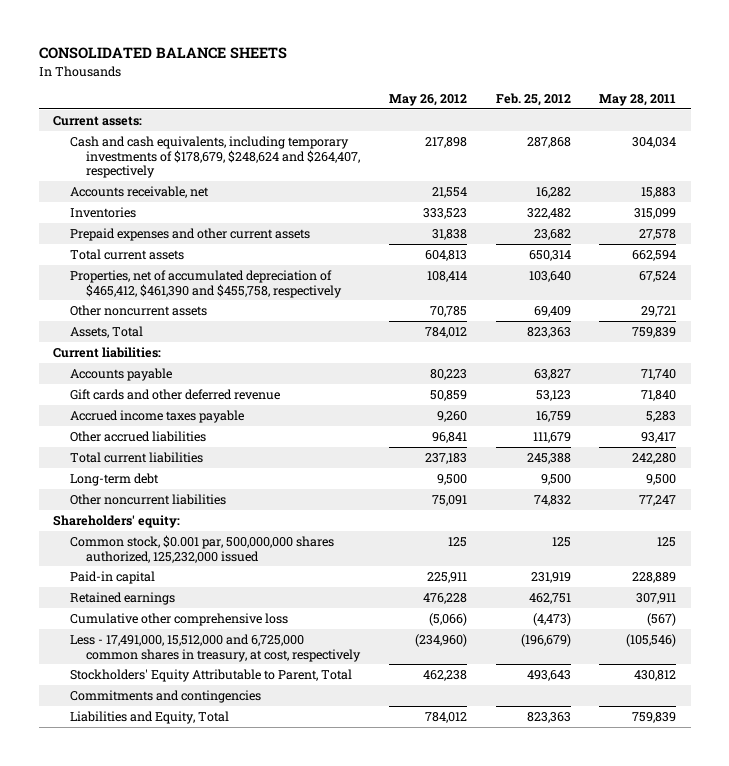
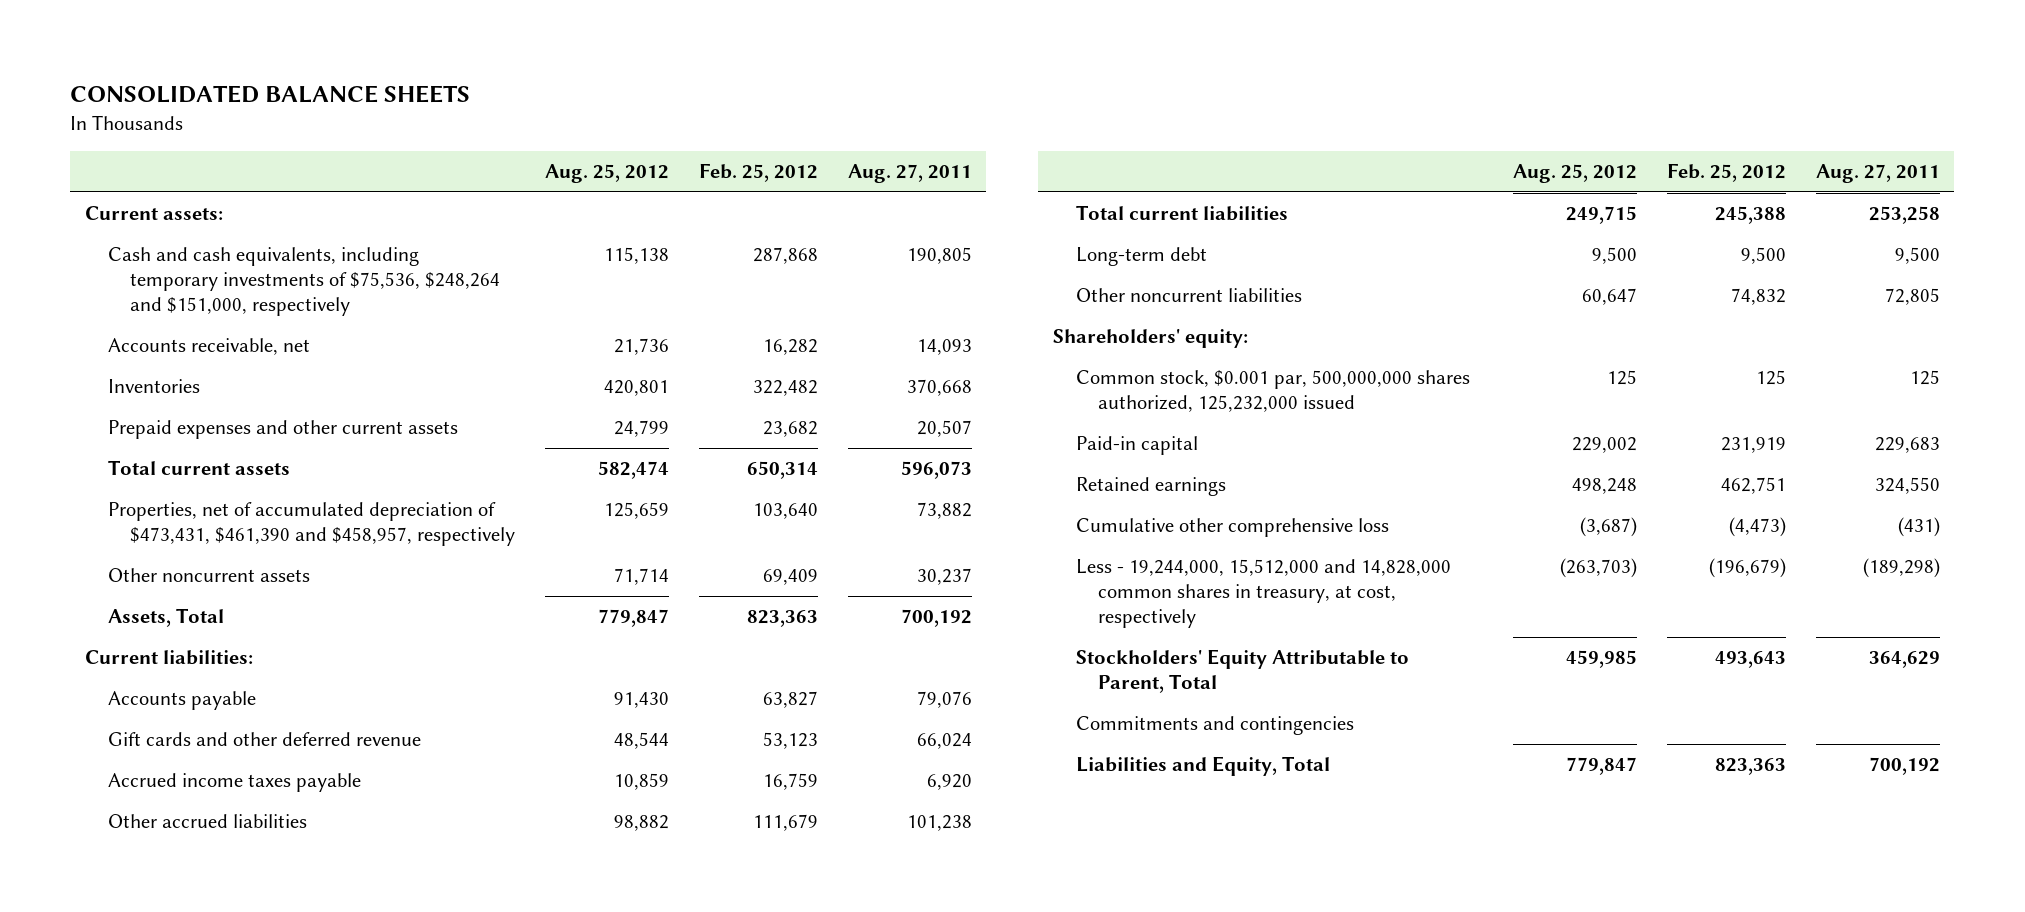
- | May 26, 2012 | Feb. 25, 2012 | May 28, 2011
+ | Aug. 25, 2012 | Feb. 25, 2012 | Aug. 27, 2011
- Cash and cash equivalents, including temporary investments of $178,679, $248,624 and $264,407, respectively | 217,898 | 287,868 | 304,034
+ Cash and cash equivalents, including temporary investments of $75,536, $248,264 and $151,000, respectively | 115,138 | 287,868 | 190,805
- Properties, net of accumulated depreciation of $465,412, $461,390 and $455,758, respectively | 108,414 | 103,640 | 67,524
+ Properties, net of accumulated depreciation of $473,431, $461,390 and $458,957, respectively | 125,659 | 103,640 | 73,882
- Less - 17,491,000, 15,512,000 and 6,725,000 common shares in treasury, at cost, respectively | (234,960) | (196,679) | (105,546)
+ Less - 19,244,000, 15,512,000 and 14,828,000 common shares in treasury, at cost, respectively | (263,703) | (196,679) | (189,298)

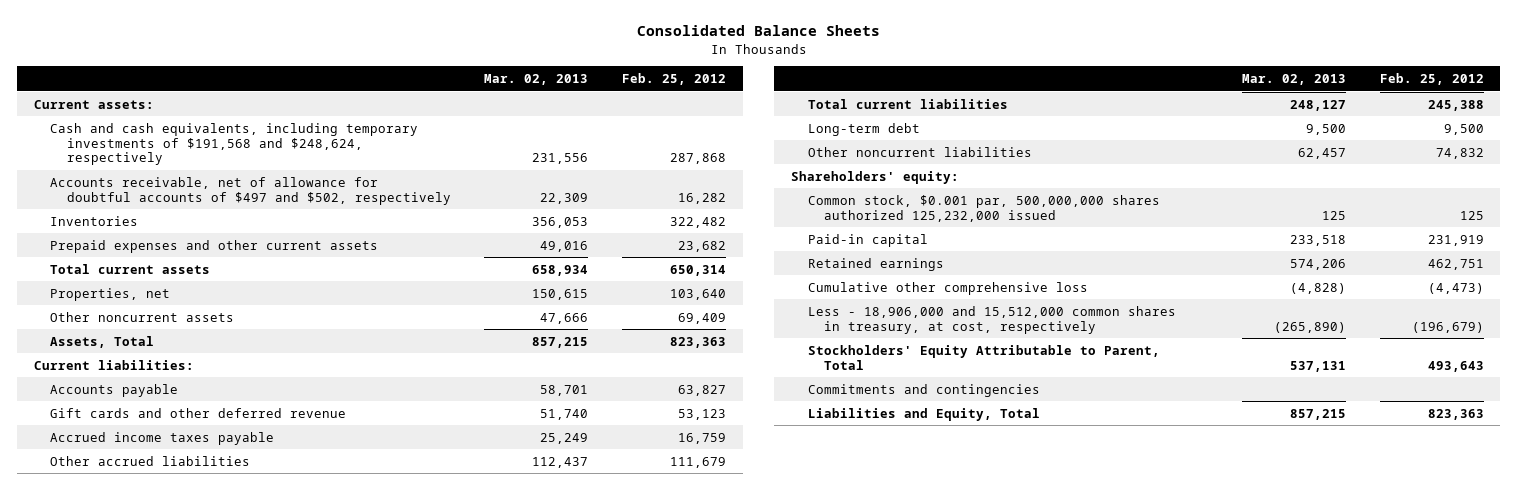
- CONSOLIDATED BALANCE SHEETS
+ Consolidated Balance Sheets
- | Aug. 25, 2012 | Feb. 25, 2012 | Aug. 27, 2011
+ | Mar. 02, 2013 | Feb. 25, 2012
- Cash and cash equivalents, including temporary investments of $75,536, $248,264 and $151,000, respectively | 115,138 | 287,868 | 190,805
- Accounts receivable, net | 21,736 | 16,282 | 14,093
+ Cash and cash equivalents, including temporary investments of $191,568 and $248,624, respectively | 231,556 | 287,868
+ Accounts receivable, net of allowance for doubtful accounts of $497 and $502, respectively | 22,309 | 16,282
- Properties, net of accumulated depreciation of $473,431, $461,390 and $458,957, respectively | 125,659 | 103,640 | 73,882
+ Properties, net | 150,615 | 103,640
- Common stock, $0.001 par, 500,000,000 shares authorized, 125,232,000 issued | 125 | 125 | 125
+ Common stock, $0.001 par, 500,000,000 shares authorized 125,232,000 issued | 125 | 125
- Less - 19,244,000, 15,512,000 and 14,828,000 common shares in treasury, at cost, respectively | (263,703) | (196,679) | (189,298)
+ Less - 18,906,000 and 15,512,000 common shares in treasury, at cost, respectively | (265,890) | (196,679)

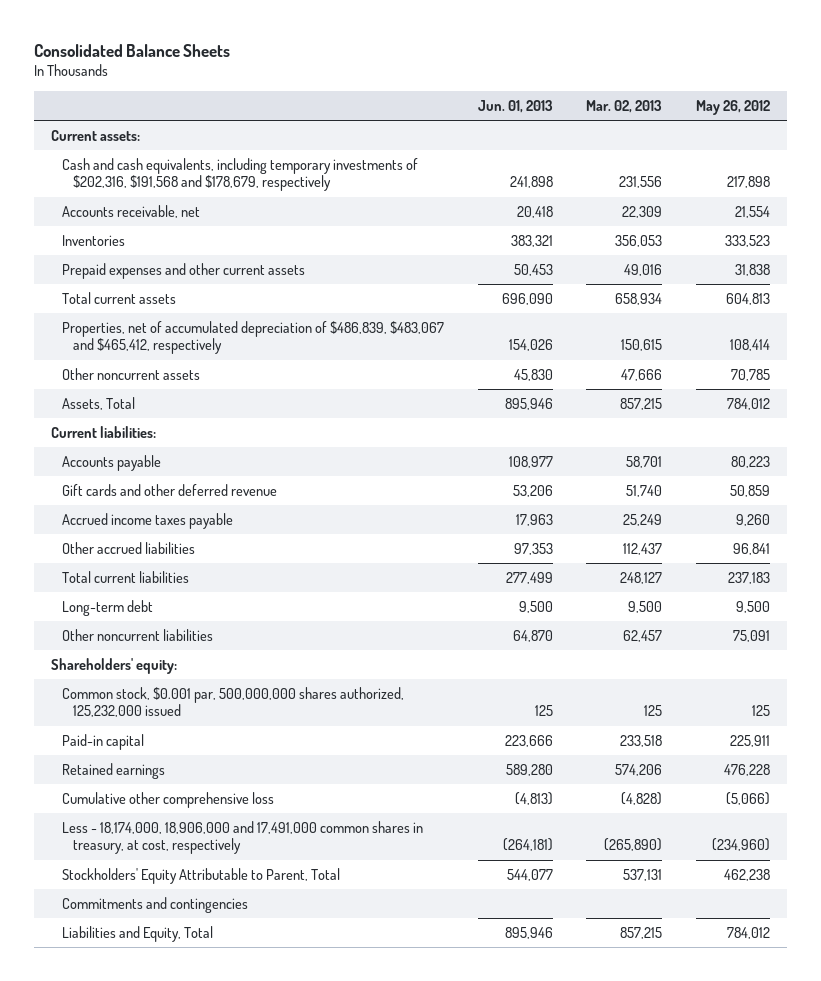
- | Mar. 02, 2013 | Feb. 25, 2012
+ | Jun. 01, 2013 | Mar. 02, 2013 | May 26, 2012
- Cash and cash equivalents, including temporary investments of $191,568 and $248,624, respectively | 231,556 | 287,868
- Accounts receivable, net of allowance for doubtful accounts of $497 and $502, respectively | 22,309 | 16,282
+ Cash and cash equivalents, including temporary investments of $202,316, $191,568 and $178,679, respectively | 241,898 | 231,556 | 217,898
+ Accounts receivable, net | 20,418 | 22,309 | 21,554
- Properties, net | 150,615 | 103,640
+ Properties, net of accumulated depreciation of $486,839, $483,067 and $465,412, respectively | 154,026 | 150,615 | 108,414
- Common stock, $0.001 par, 500,000,000 shares authorized 125,232,000 issued | 125 | 125
+ Common stock, $0.001 par, 500,000,000 shares authorized, 125,232,000 issued | 125 | 125 | 125
- Less - 18,906,000 and 15,512,000 common shares in treasury, at cost, respectively | (265,890) | (196,679)
+ Less - 18,174,000, 18,906,000 and 17,491,000 common shares in treasury, at cost, respectively | (264,181) | (265,890) | (234,960)

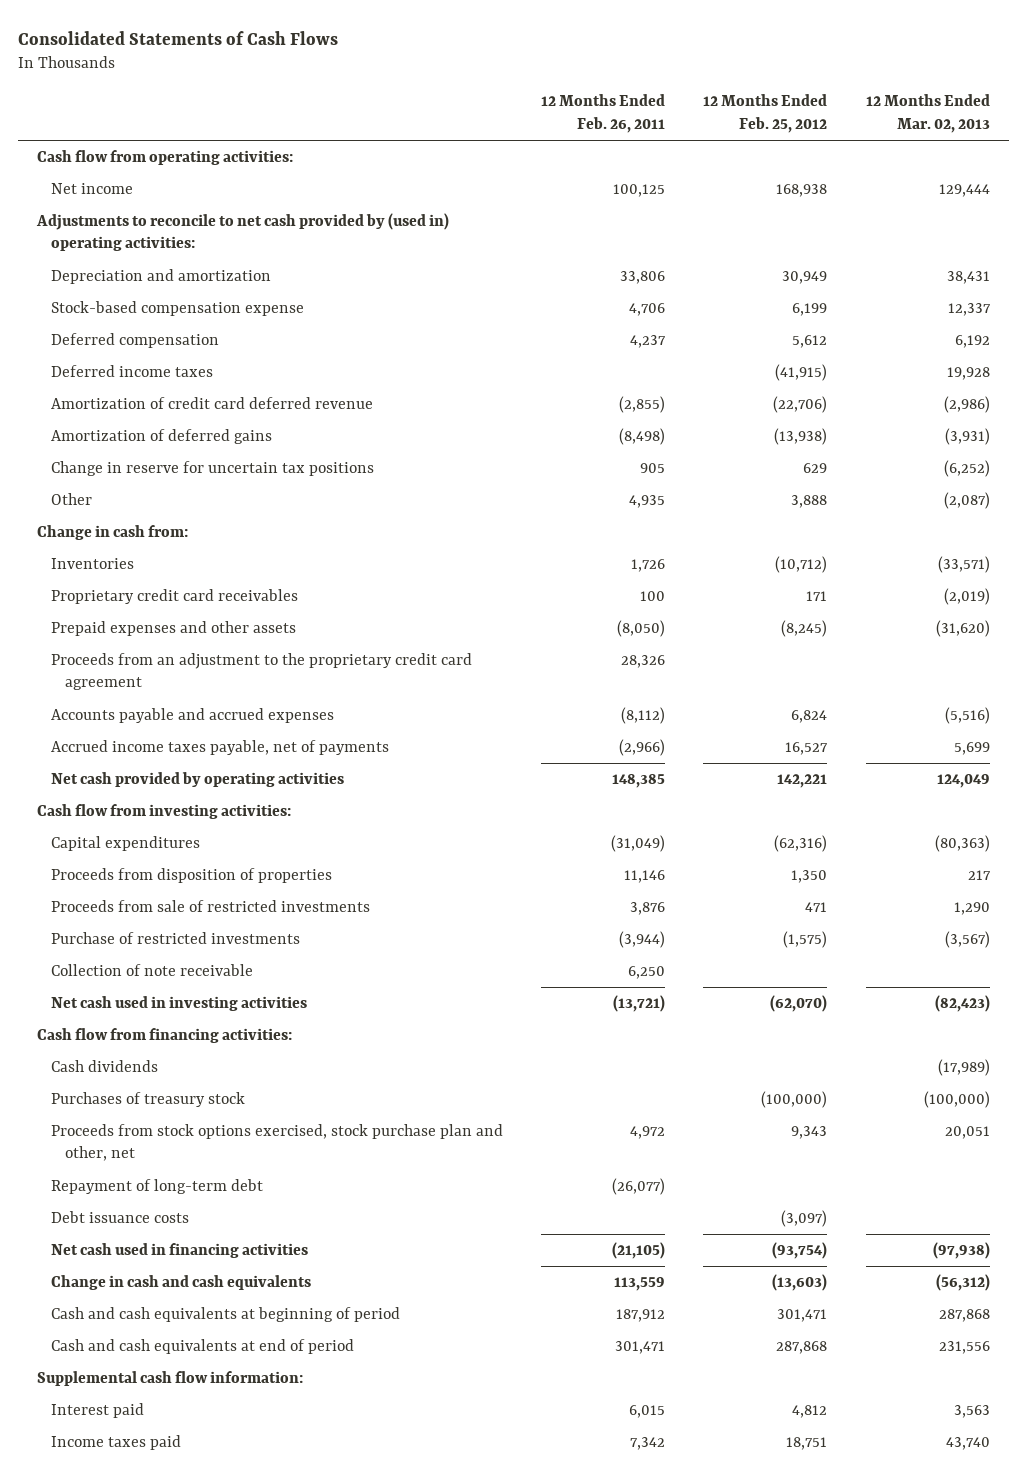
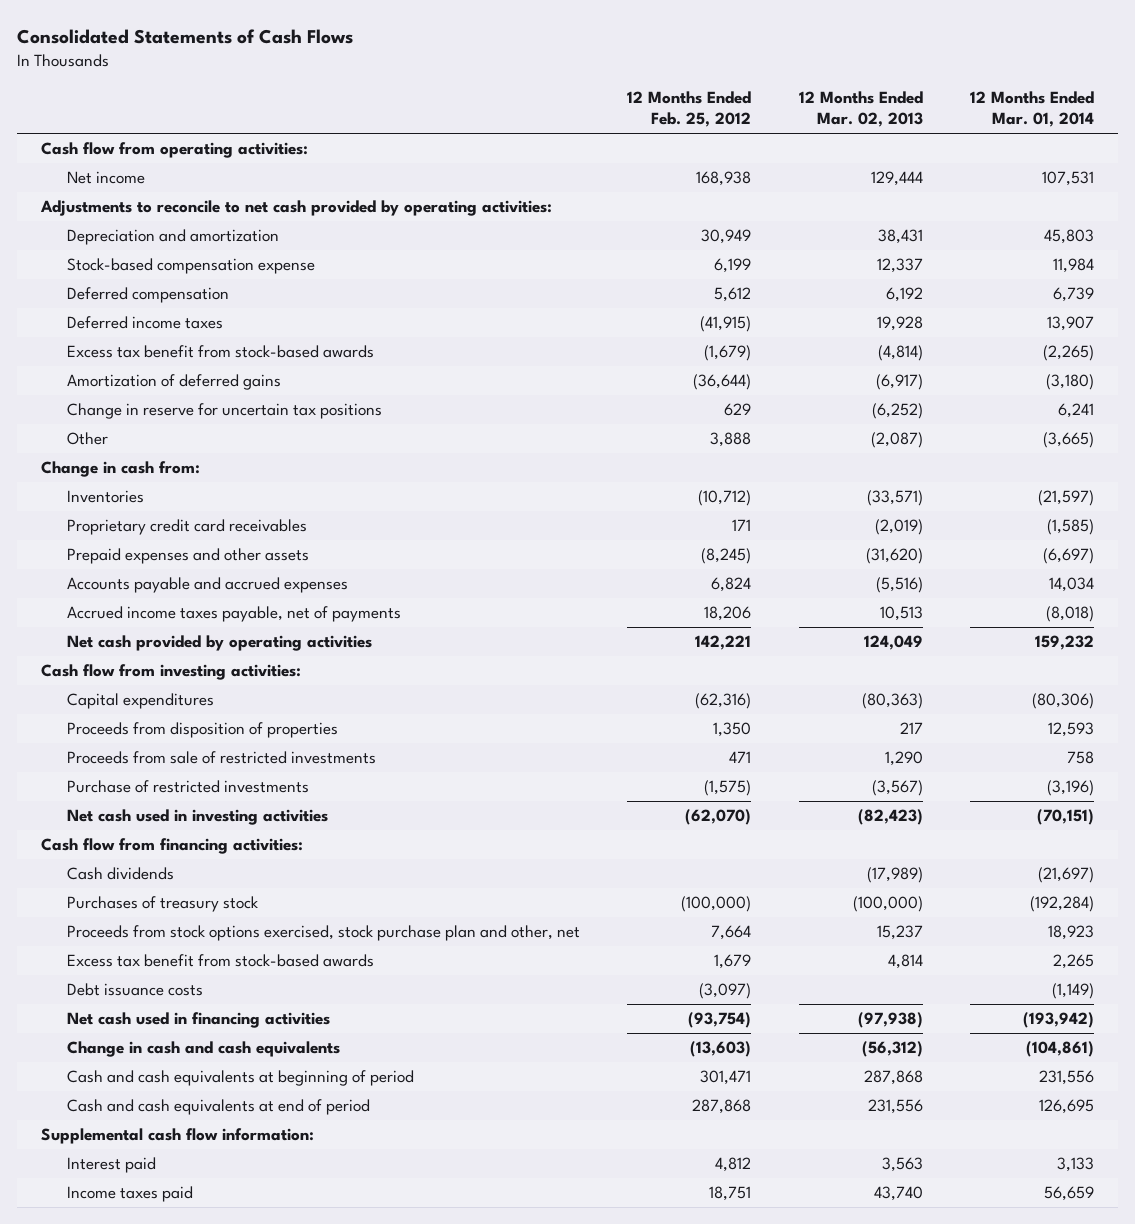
- | 12 Months Ended Feb. 26, 2011 | 12 Months Ended Feb. 25, 2012 | 12 Months Ended Mar. 02, 2013
+ | 12 Months Ended Feb. 25, 2012 | 12 Months Ended Mar. 02, 2013 | 12 Months Ended Mar. 01, 2014
- Adjustments to reconcile to net cash provided by (used in) operating activities:
+ Adjustments to reconcile to net cash provided by operating activities:
- Amortization of credit card deferred revenue | (2,855) | (22,706) | (2,986)
- Amortization of deferred gains | (8,498) | (13,938) | (3,931)
+ Excess tax benefit from stock-based awards | (1,679) | (4,814) | (2,265)
+ Amortization of deferred gains | (36,644) | (6,917) | (3,180)
- Proceeds from an adjustment to the proprietary credit card agreement | 28,326 | |
- Accrued income taxes payable, net of payments | (2,966) | 16,527 | 5,699
+ Accrued income taxes payable, net of payments | 18,206 | 10,513 | (8,018)
- Collection of note receivable | 6,250 | |
- Proceeds from stock options exercised, stock purchase plan and other, net | 4,972 | 9,343 | 20,051
- Repayment of long-term debt | (26,077) | |
+ Proceeds from stock options exercised, stock purchase plan and other, net | 7,664 | 15,237 | 18,923
+ Excess tax benefit from stock-based awards | 1,679 | 4,814 | 2,265

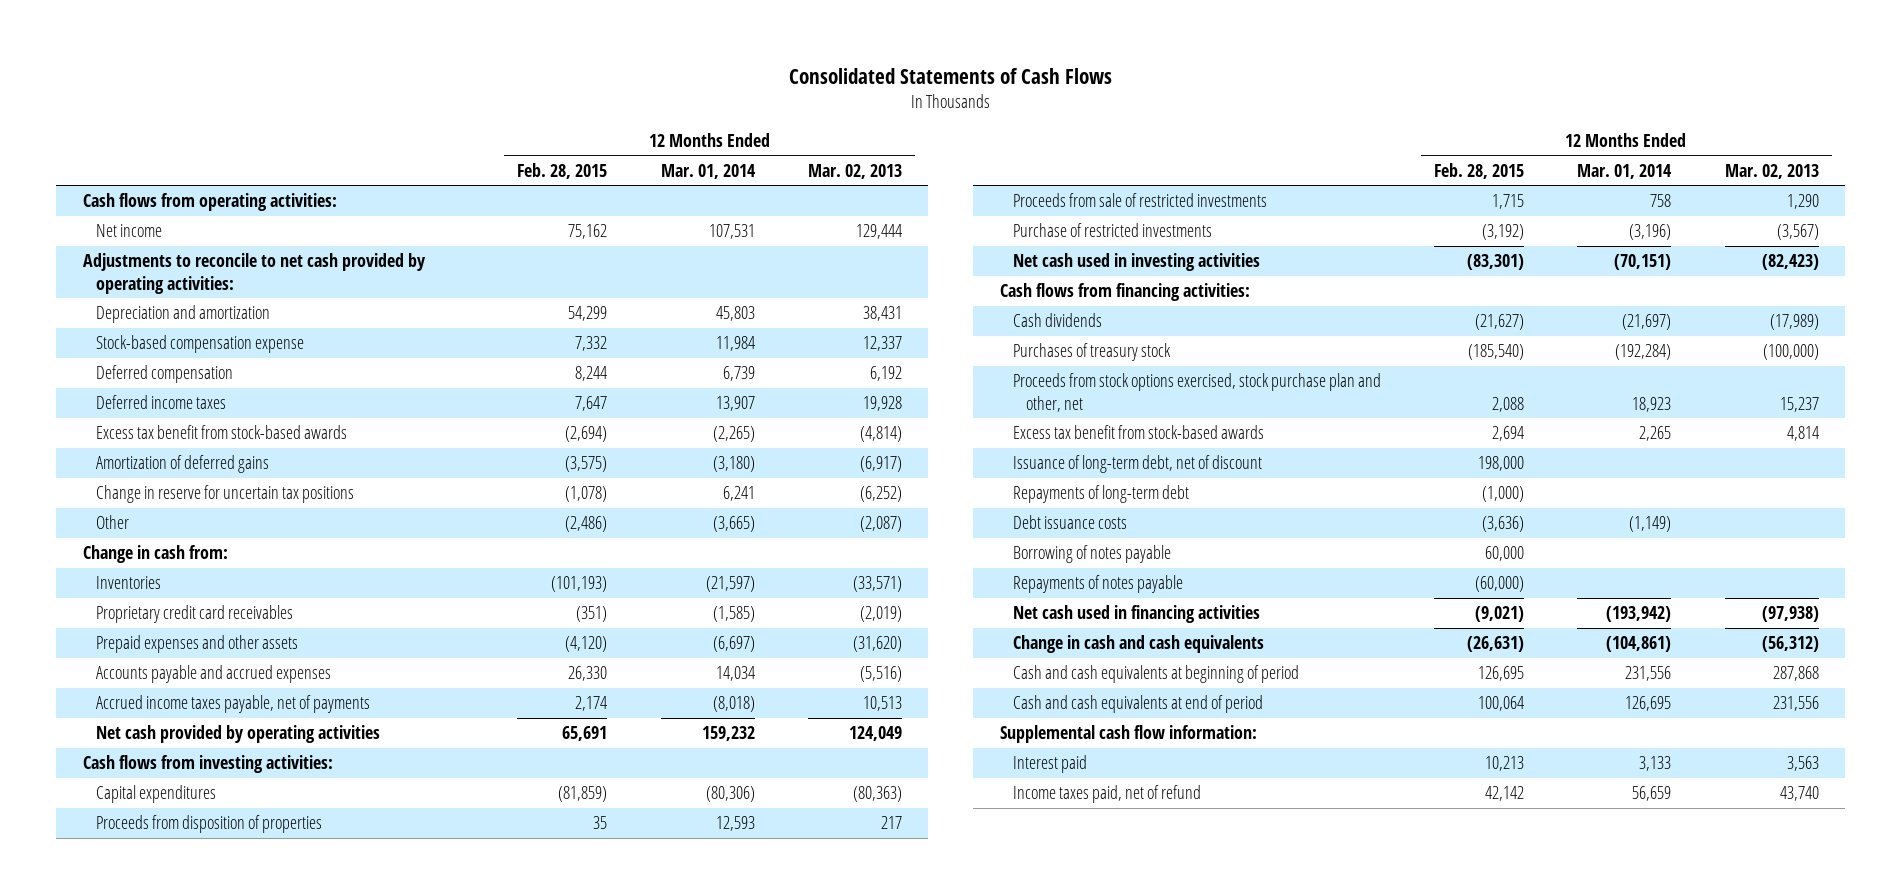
- | 12 Months Ended Feb. 25, 2012 | 12 Months Ended Mar. 02, 2013 | 12 Months Ended Mar. 01, 2014
+ | 12 Months Ended Feb. 28, 2015 | 12 Months Ended Mar. 01, 2014 | 12 Months Ended Mar. 02, 2013
- Cash flow from operating activities:
+ Cash flows from operating activities:
- Cash flow from investing activities:
+ Cash flows from investing activities:
- Cash flow from financing activities:
+ Cash flows from financing activities:
+ Issuance of long-term debt, net of discount | 198,000 | |
+ Repayments of long-term debt | (1,000) | |
+ Borrowing of notes payable | 60,000 | |
+ Repayments of notes payable | (60,000) | |
- Income taxes paid | 18,751 | 43,740 | 56,659
+ Income taxes paid, net of refund | 42,142 | 56,659 | 43,740

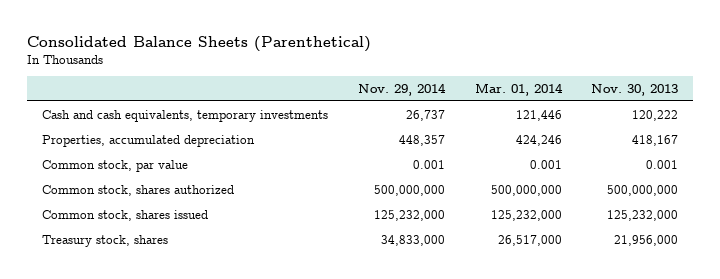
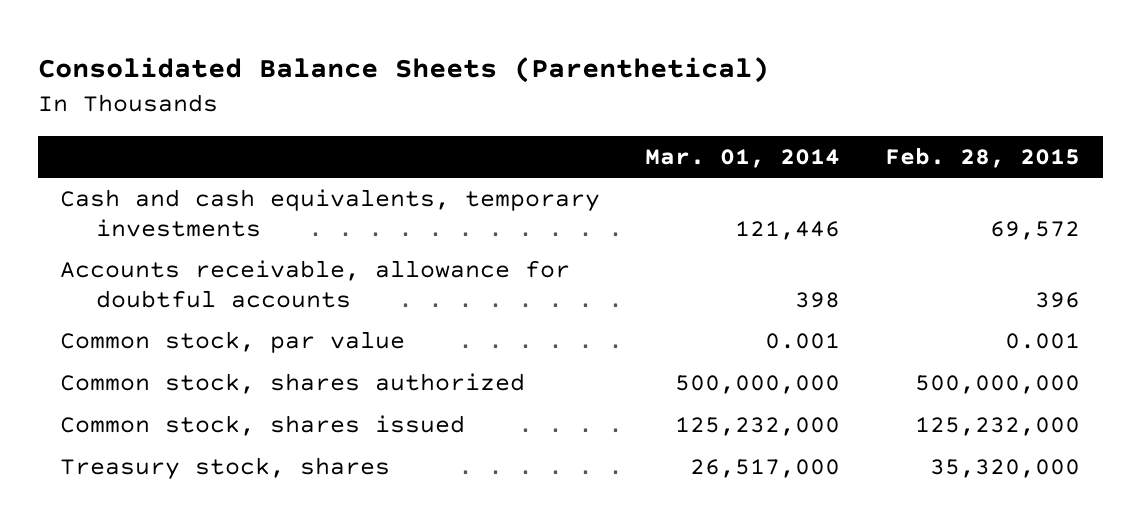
- | Nov. 29, 2014 | Mar. 01, 2014 | Nov. 30, 2013
+ | Mar. 01, 2014 | Feb. 28, 2015
- Properties, accumulated depreciation | 448,357 | 424,246 | 418,167
+ Accounts receivable, allowance for doubtful accounts | 398 | 396

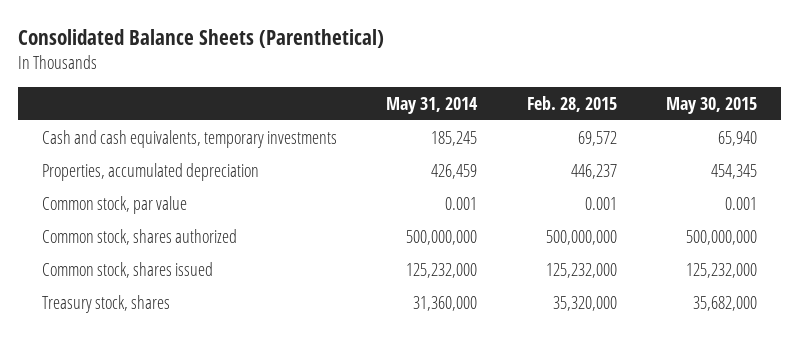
- | Mar. 01, 2014 | Feb. 28, 2015
+ | May 31, 2014 | Feb. 28, 2015 | May 30, 2015
- Accounts receivable, allowance for doubtful accounts | 398 | 396
+ Properties, accumulated depreciation | 426,459 | 446,237 | 454,345

